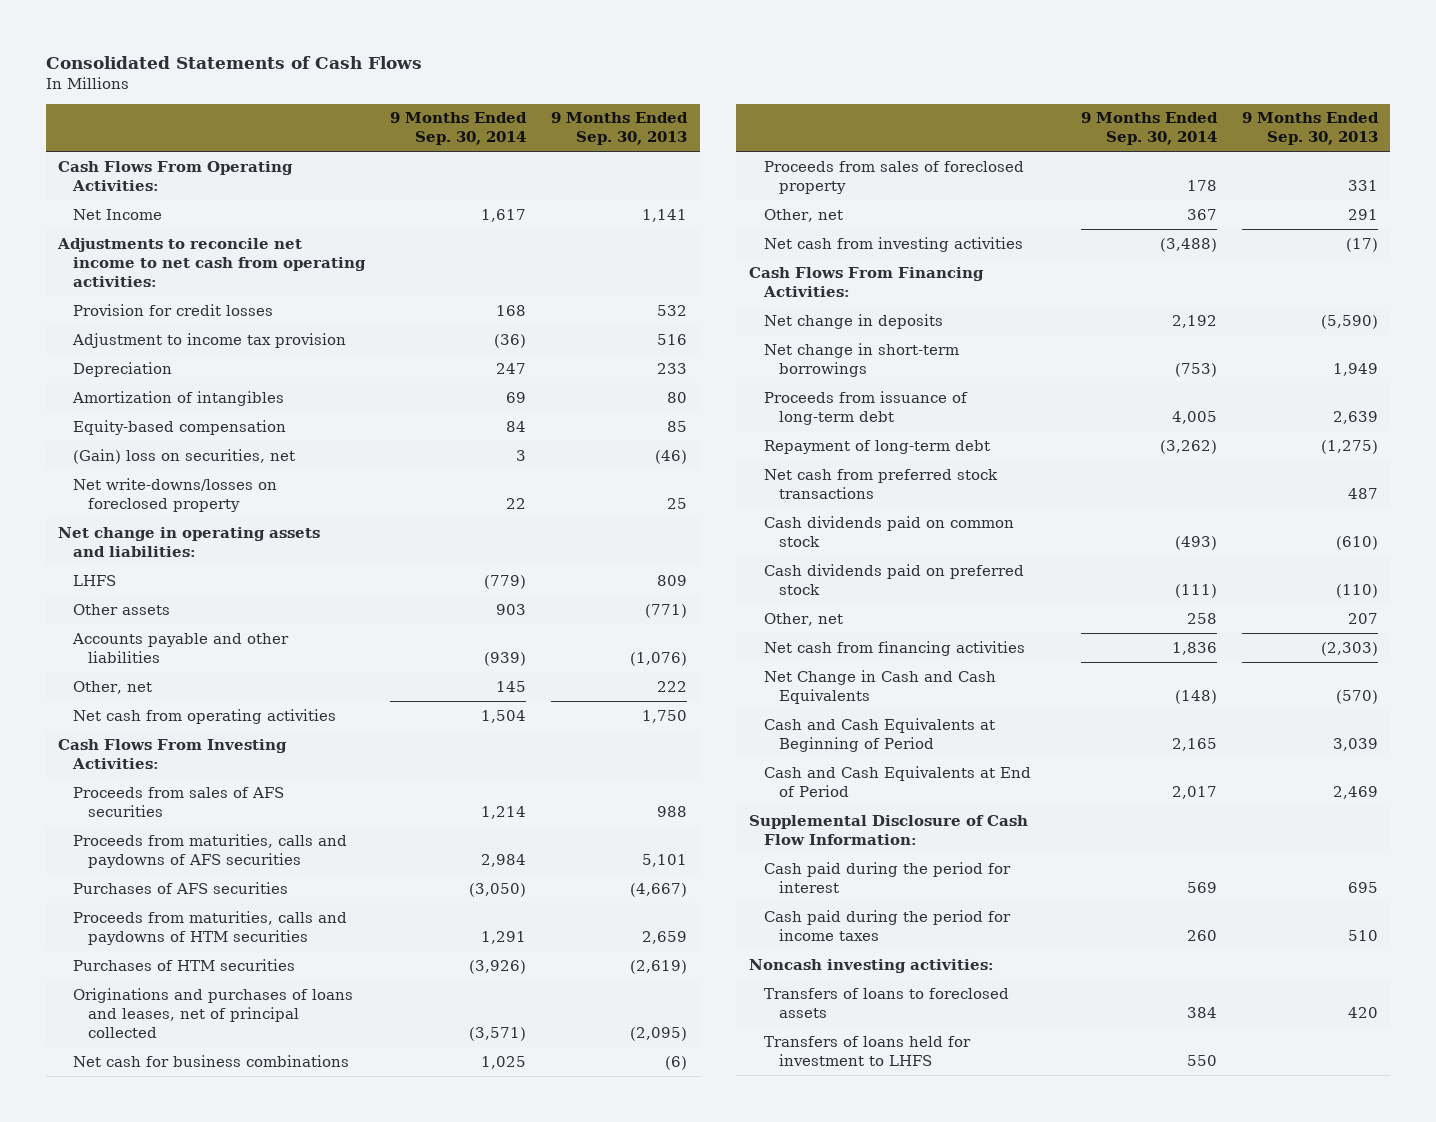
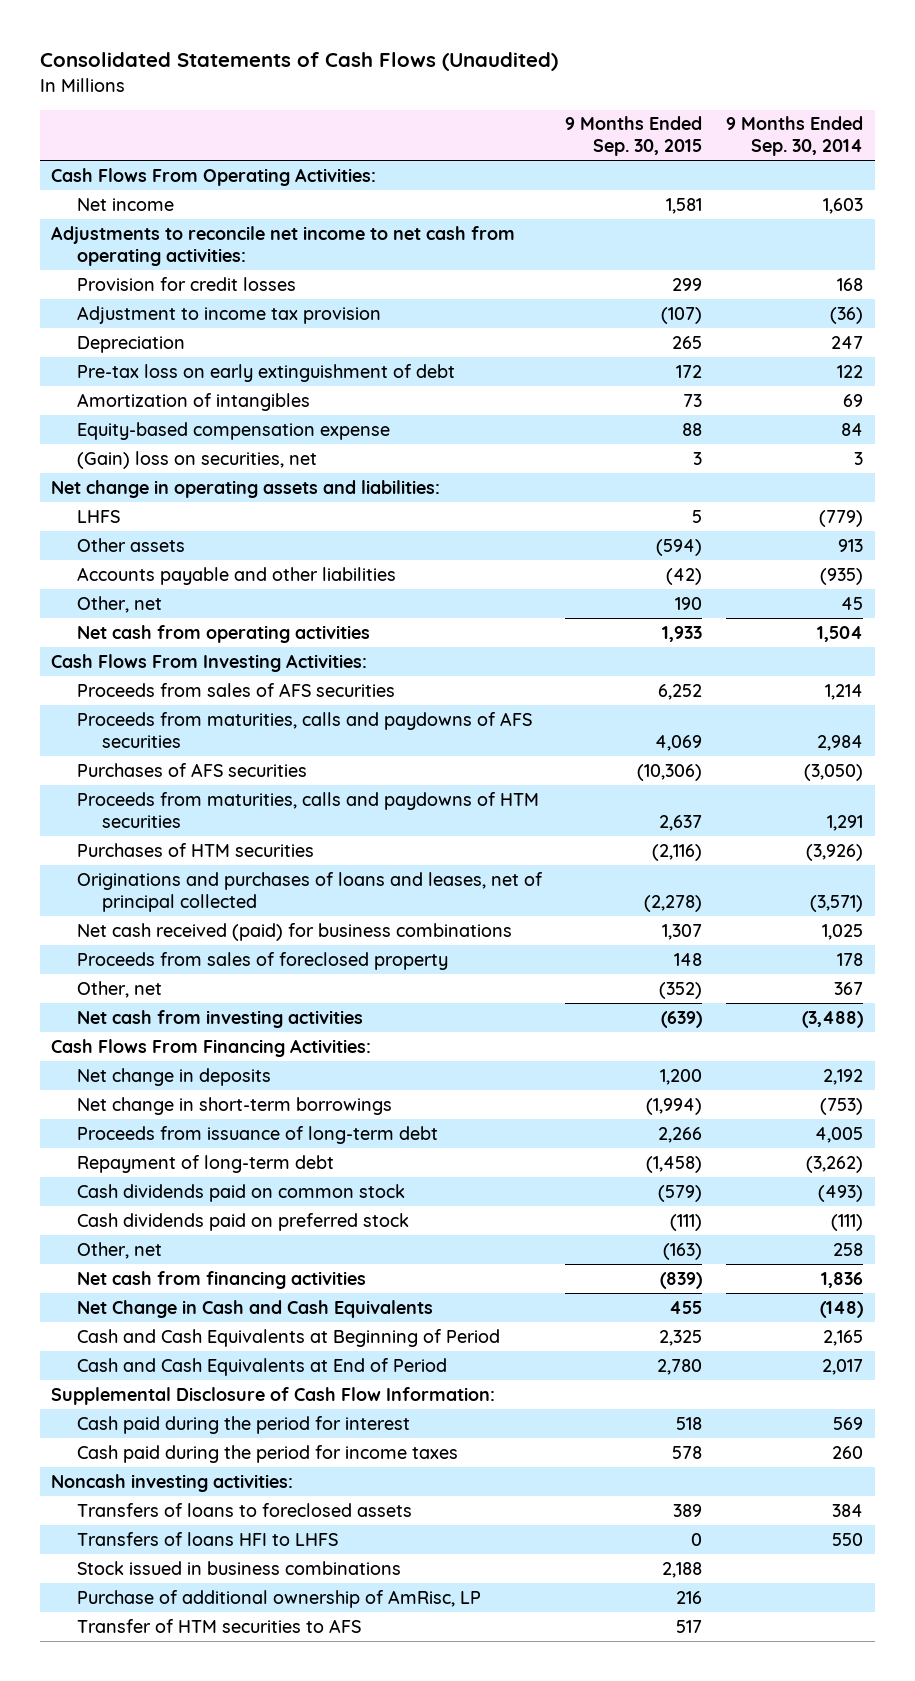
- Consolidated Statements of Cash Flows
+ Consolidated Statements of Cash Flows (Unaudited)
- | 9 Months Ended Sep. 30, 2014 | 9 Months Ended Sep. 30, 2013
+ | 9 Months Ended Sep. 30, 2015 | 9 Months Ended Sep. 30, 2014
- Net Income | 1,617 | 1,141
+ Net income | 1,581 | 1,603
+ Pre-tax loss on early extinguishment of debt | 172 | 122
- Equity-based compensation | 84 | 85
+ Equity-based compensation expense | 88 | 84
- Net write-downs/losses on foreclosed property | 22 | 25
- Other assets | 903 | (771)
- Accounts payable and other liabilities | (939) | (1,076)
- Other, net | 145 | 222
+ Other assets | (594) | 913
+ Accounts payable and other liabilities | (42) | (935)
+ Other, net | 190 | 45
- Net cash for business combinations | 1,025 | (6)
+ Net cash received (paid) for business combinations | 1,307 | 1,025
- Net cash from preferred stock transactions | | 487
- Transfers of loans held for investment to LHFS | 550 |
+ Transfers of loans HFI to LHFS | 0 | 550
+ Stock issued in business combinations | 2,188 |
+ Purchase of additional ownership of AmRisc, LP | 216 |
+ Transfer of HTM securities to AFS | 517 |

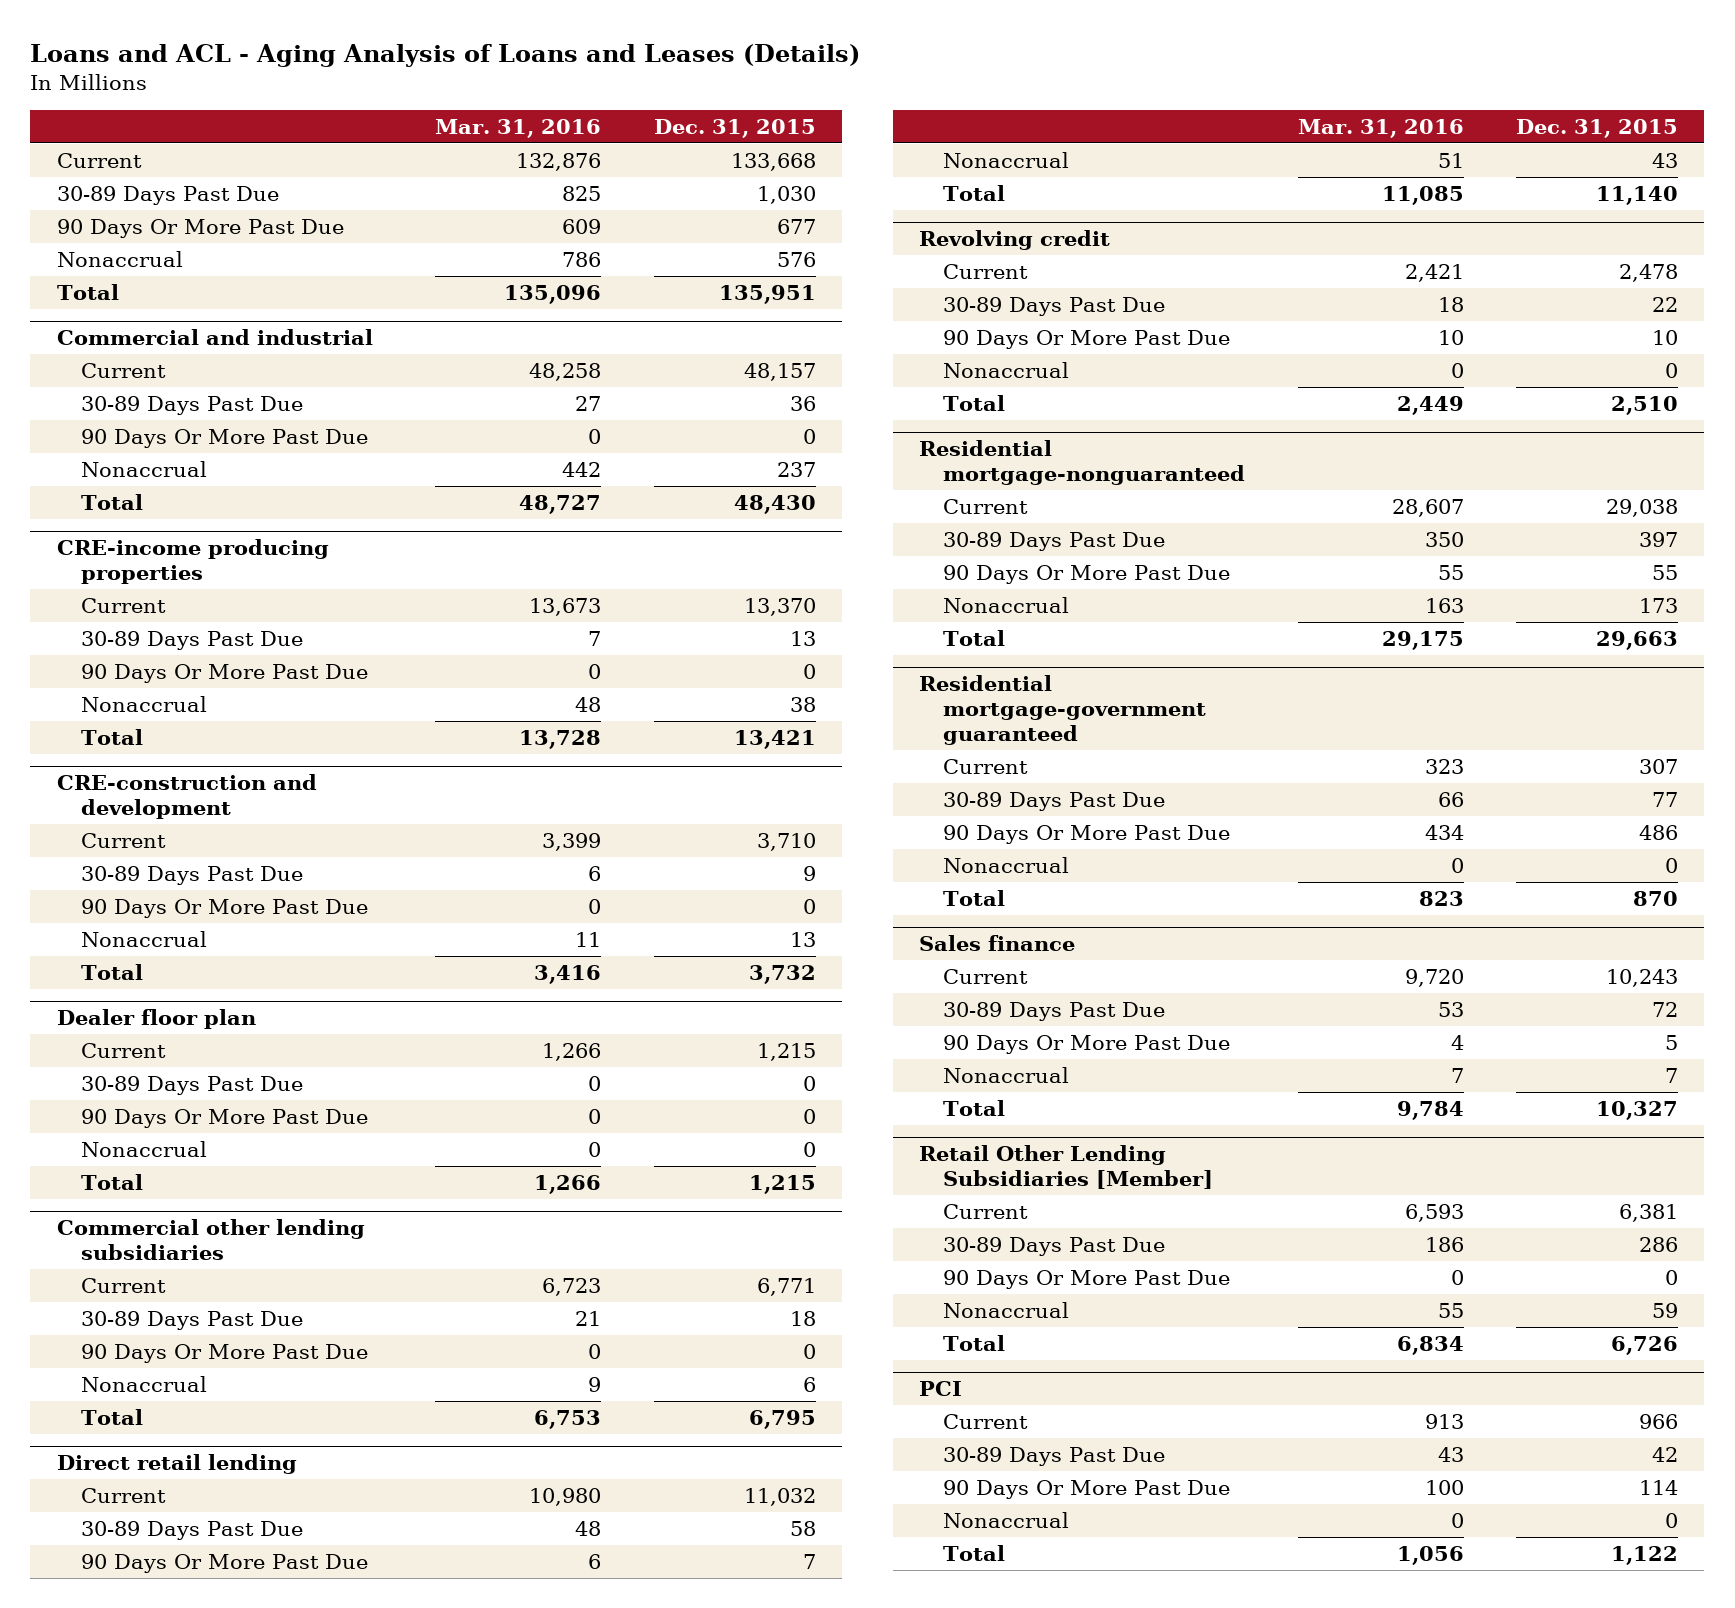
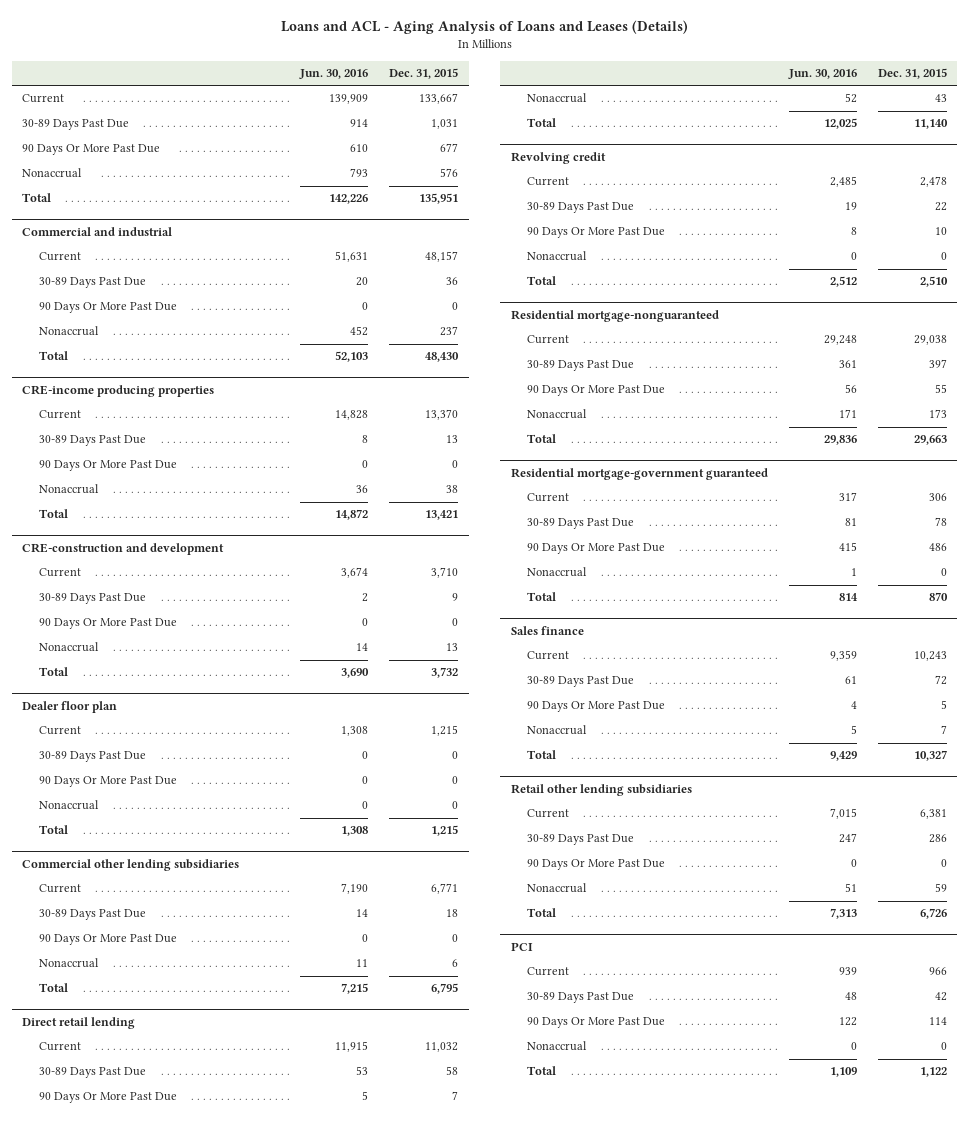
- | Mar. 31, 2016 | Dec. 31, 2015
+ | Jun. 30, 2016 | Dec. 31, 2015
- Current | 132,876 | 133,668
- 30-89 Days Past Due | 825 | 1,030
+ Current | 139,909 | 133,667
+ 30-89 Days Past Due | 914 | 1,031
@ Residential mortgage-government guaranteed
- Current | 323 | 307
- 30-89 Days Past Due | 66 | 77
+ Current | 317 | 306
+ 30-89 Days Past Due | 81 | 78
- Retail Other Lending Subsidiaries [Member]
+ Retail other lending subsidiaries

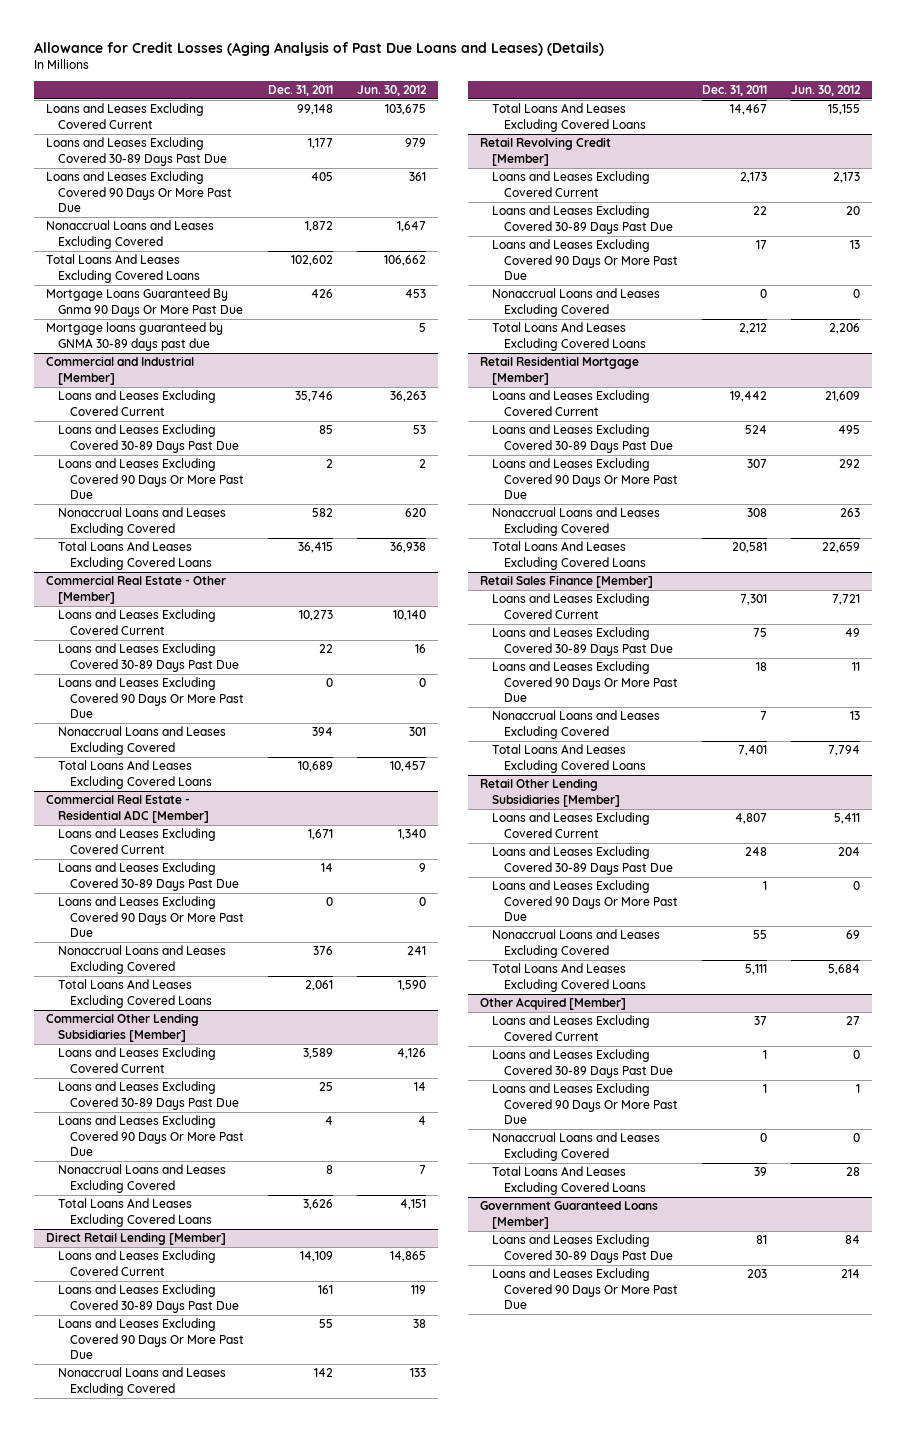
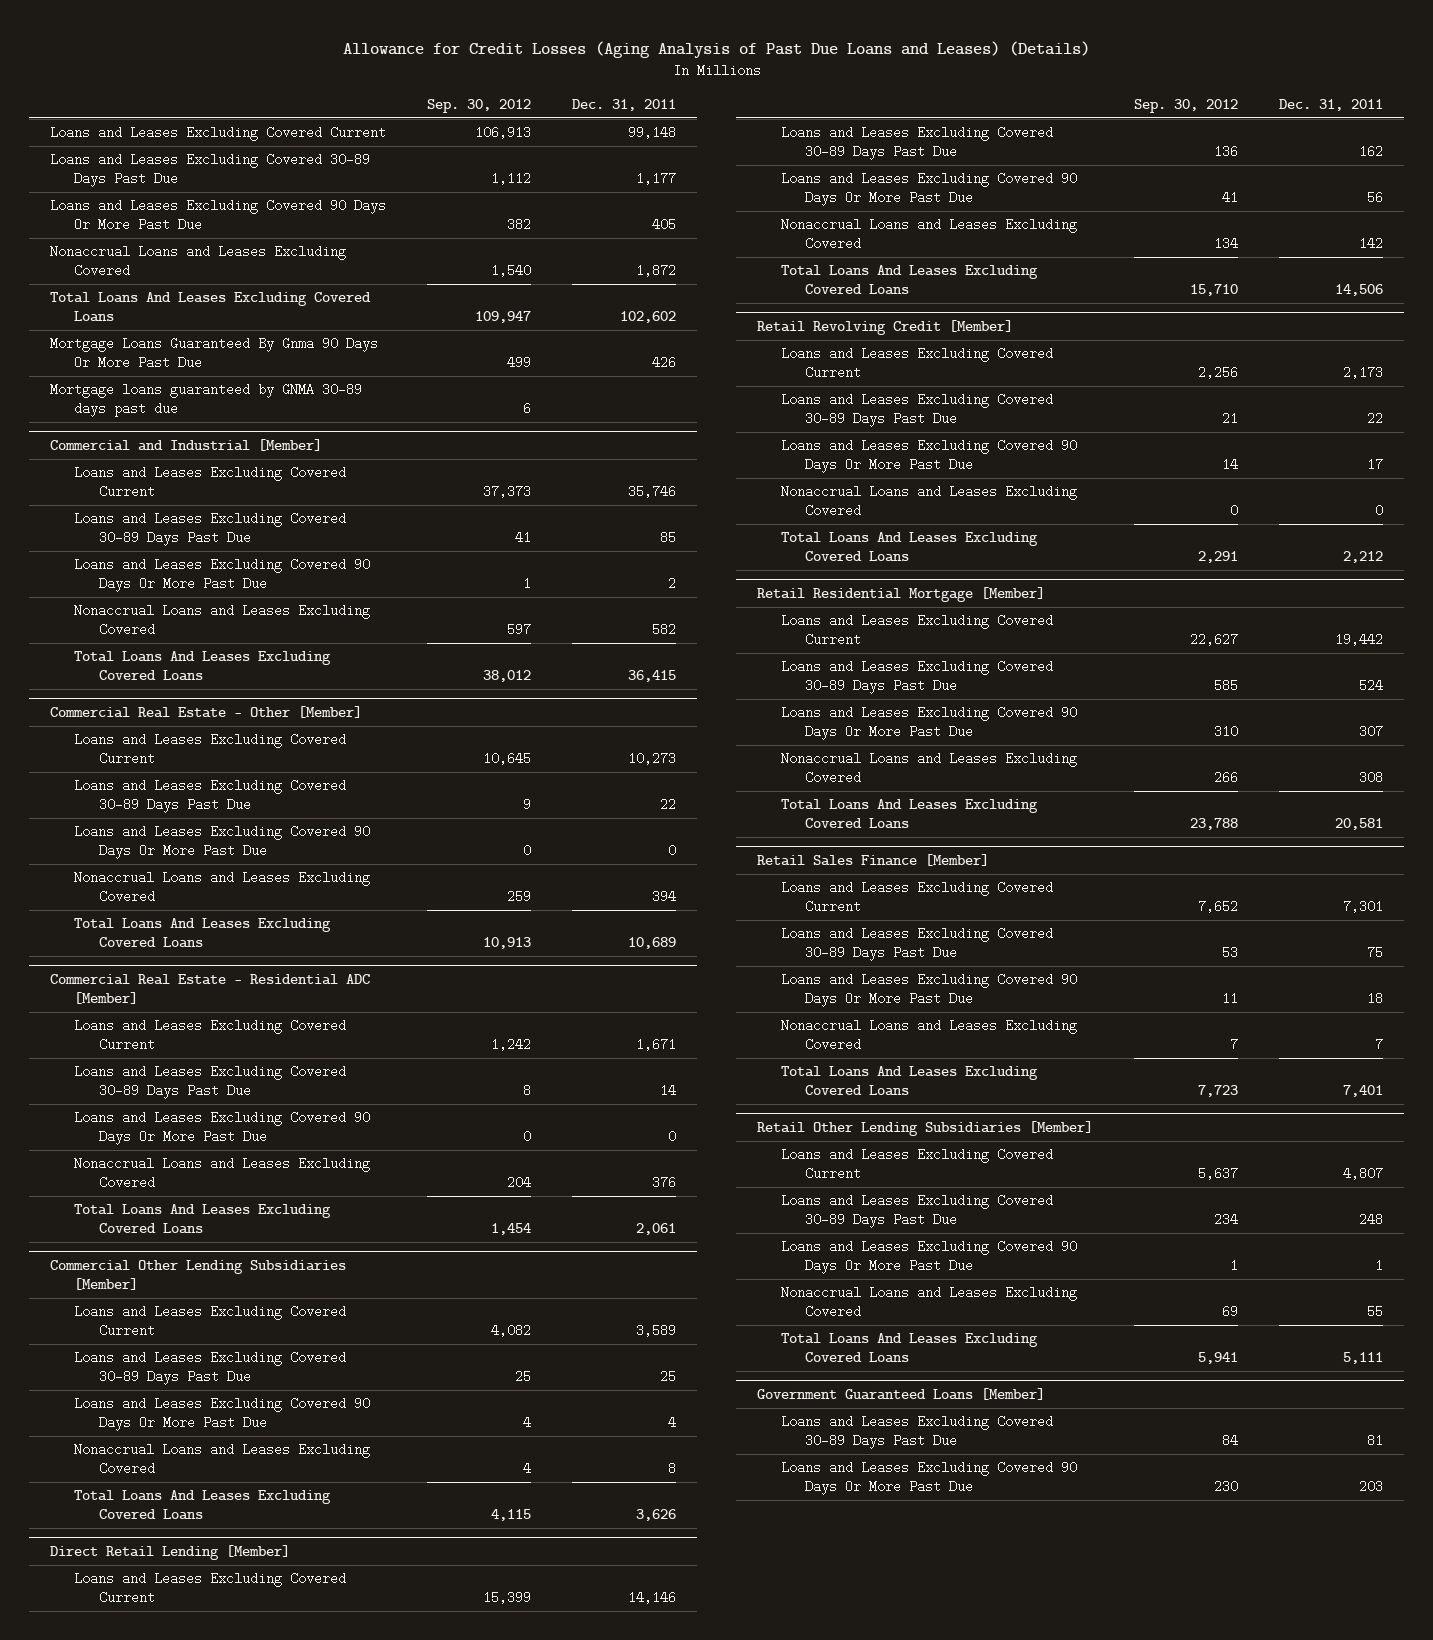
- | Dec. 31, 2011 | Jun. 30, 2012
+ | Sep. 30, 2012 | Dec. 31, 2011
@ Direct Retail Lending [Member]
- Loans and Leases Excluding Covered Current | 14,109 | 14,865
- Loans and Leases Excluding Covered 30-89 Days Past Due | 161 | 119
- Loans and Leases Excluding Covered 90 Days Or More Past Due | 55 | 38
+ Loans and Leases Excluding Covered Current | 15,399 | 14,146
+ Loans and Leases Excluding Covered 30-89 Days Past Due | 136 | 162
+ Loans and Leases Excluding Covered 90 Days Or More Past Due | 41 | 56
- Total Loans And Leases Excluding Covered Loans | 14,467 | 15,155
+ Total Loans And Leases Excluding Covered Loans | 15,710 | 14,506
- Other Acquired [Member]
- Loans and Leases Excluding Covered Current | 37 | 27
- Loans and Leases Excluding Covered 30-89 Days Past Due | 1 | 0
- Loans and Leases Excluding Covered 90 Days Or More Past Due | 1 | 1
- Nonaccrual Loans and Leases Excluding Covered | 0 | 0
- Total Loans And Leases Excluding Covered Loans | 39 | 28

